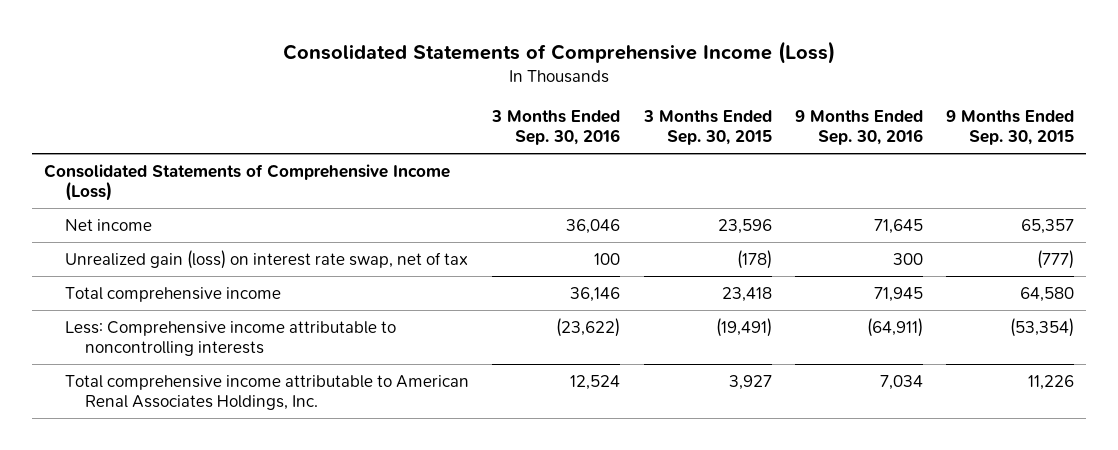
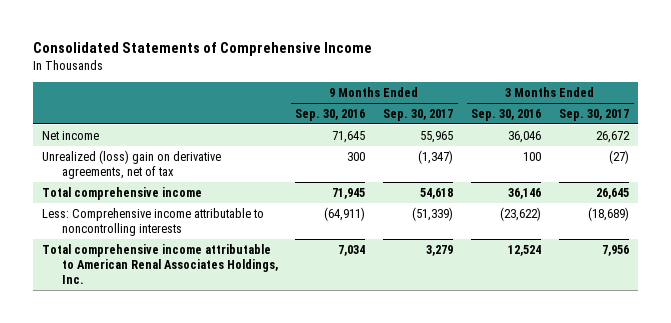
- Consolidated Statements of Comprehensive Income (Loss)
+ Consolidated Statements of Comprehensive Income
- | 3 Months Ended Sep. 30, 2016 | 3 Months Ended Sep. 30, 2015 | 9 Months Ended Sep. 30, 2016 | 9 Months Ended Sep. 30, 2015
+ | 9 Months Ended Sep. 30, 2016 | 9 Months Ended Sep. 30, 2017 | 3 Months Ended Sep. 30, 2016 | 3 Months Ended Sep. 30, 2017
- Consolidated Statements of Comprehensive Income (Loss)
- Unrealized gain (loss) on interest rate swap, net of tax | 100 | (178) | 300 | (777)
+ Unrealized (loss) gain on derivative agreements, net of tax | 300 | (1,347) | 100 | (27)

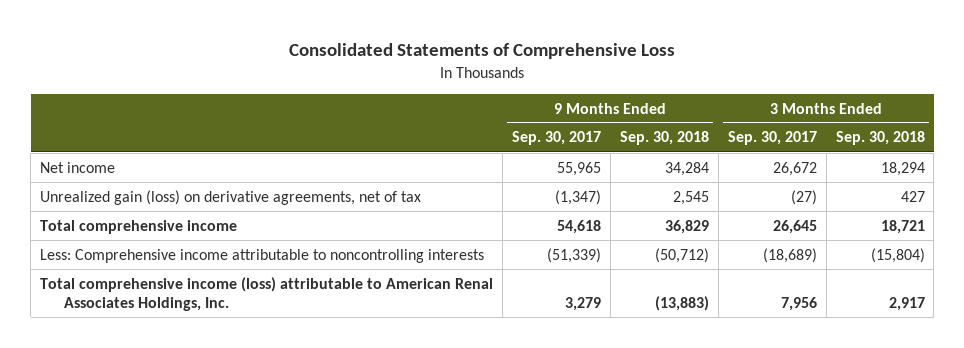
- Consolidated Statements of Comprehensive Income
+ Consolidated Statements of Comprehensive Loss
- | 9 Months Ended Sep. 30, 2016 | 9 Months Ended Sep. 30, 2017 | 3 Months Ended Sep. 30, 2016 | 3 Months Ended Sep. 30, 2017
+ | 9 Months Ended Sep. 30, 2017 | 9 Months Ended Sep. 30, 2018 | 3 Months Ended Sep. 30, 2017 | 3 Months Ended Sep. 30, 2018
- Unrealized (loss) gain on derivative agreements, net of tax | 300 | (1,347) | 100 | (27)
+ Unrealized gain (loss) on derivative agreements, net of tax | (1,347) | 2,545 | (27) | 427
- Total comprehensive income attributable to American Renal Associates Holdings, Inc. | 7,034 | 3,279 | 12,524 | 7,956
+ Total comprehensive income (loss) attributable to American Renal Associates Holdings, Inc. | 3,279 | (13,883) | 7,956 | 2,917

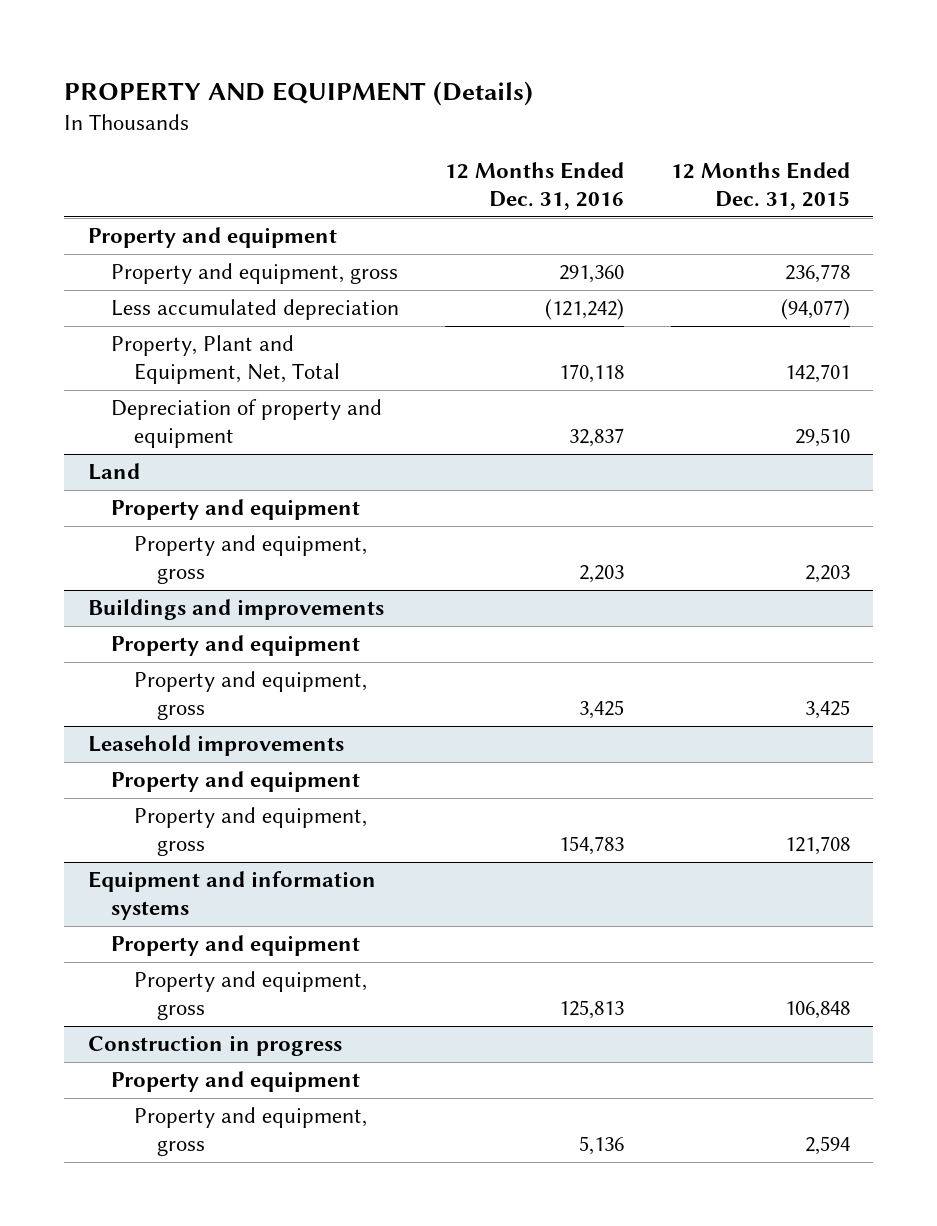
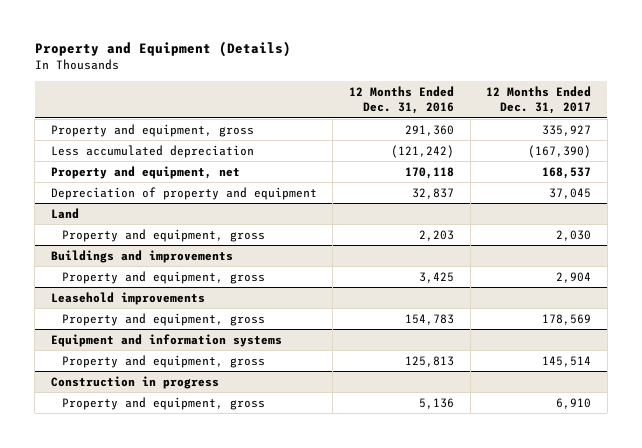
- PROPERTY AND EQUIPMENT (Details)
+ Property and Equipment (Details)
- | 12 Months Ended Dec. 31, 2016 | 12 Months Ended Dec. 31, 2015
+ | 12 Months Ended Dec. 31, 2016 | 12 Months Ended Dec. 31, 2017
- Property and equipment
- Property, Plant and Equipment, Net, Total | 170,118 | 142,701
+ Property and equipment, net | 170,118 | 168,537
@ Land
- Property and equipment
@ Buildings and improvements
- Property and equipment
@ Leasehold improvements
- Property and equipment
@ Equipment and information systems
- Property and equipment
@ Construction in progress
- Property and equipment

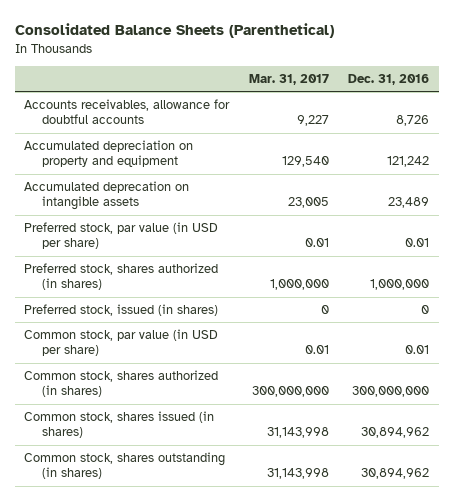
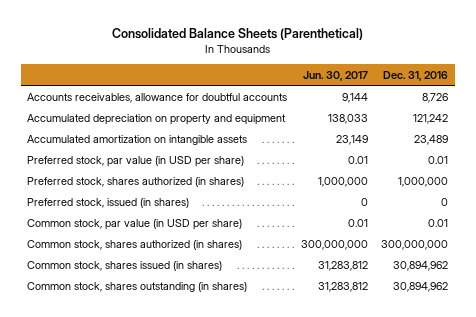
- | Mar. 31, 2017 | Dec. 31, 2016
+ | Jun. 30, 2017 | Dec. 31, 2016
- Accumulated deprecation on intangible assets | 23,005 | 23,489
+ Accumulated amortization on intangible assets | 23,149 | 23,489

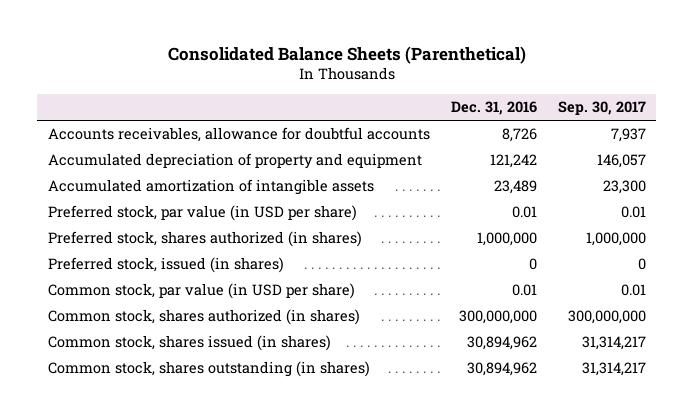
- | Jun. 30, 2017 | Dec. 31, 2016
+ | Dec. 31, 2016 | Sep. 30, 2017
- Accumulated depreciation on property and equipment | 138,033 | 121,242
- Accumulated amortization on intangible assets | 23,149 | 23,489
+ Accumulated depreciation of property and equipment | 121,242 | 146,057
+ Accumulated amortization of intangible assets | 23,489 | 23,300

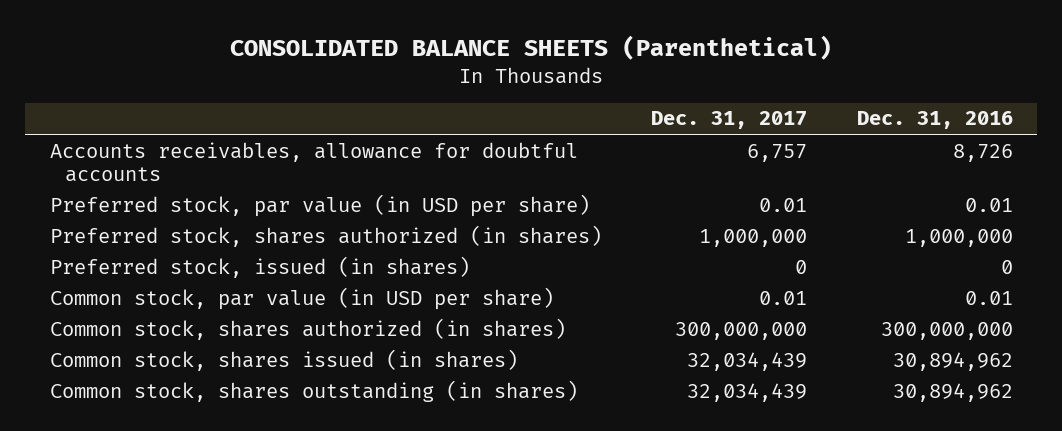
- Consolidated Balance Sheets (Parenthetical)
+ CONSOLIDATED BALANCE SHEETS (Parenthetical)
- | Dec. 31, 2016 | Sep. 30, 2017
+ | Dec. 31, 2017 | Dec. 31, 2016
- Accumulated depreciation of property and equipment | 121,242 | 146,057
- Accumulated amortization of intangible assets | 23,489 | 23,300

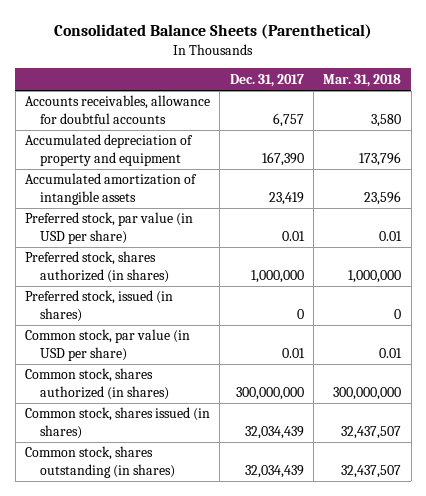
- CONSOLIDATED BALANCE SHEETS (Parenthetical)
+ Consolidated Balance Sheets (Parenthetical)
- | Dec. 31, 2017 | Dec. 31, 2016
+ | Dec. 31, 2017 | Mar. 31, 2018
+ Accumulated depreciation of property and equipment | 167,390 | 173,796
+ Accumulated amortization of intangible assets | 23,419 | 23,596

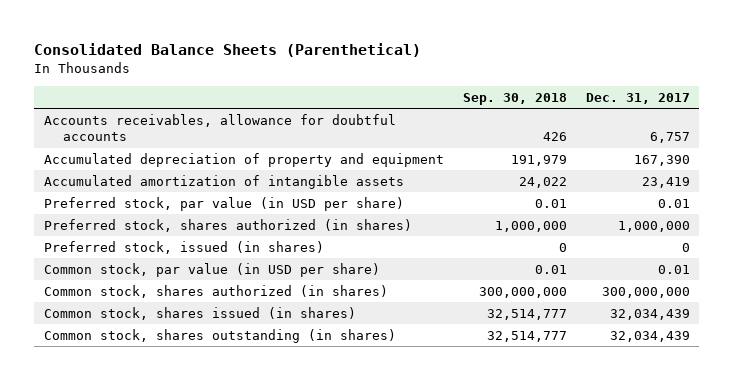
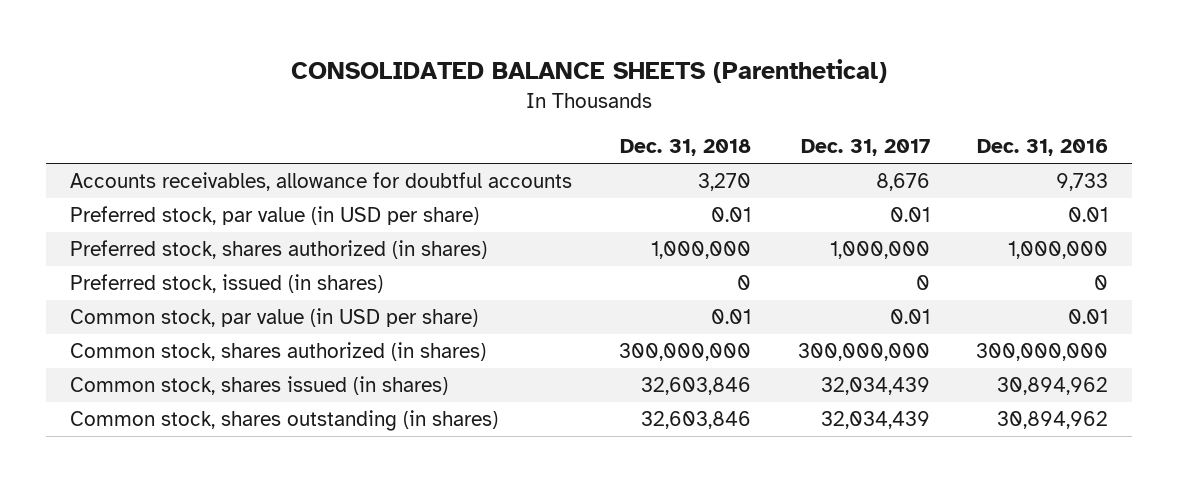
- Consolidated Balance Sheets (Parenthetical)
+ CONSOLIDATED BALANCE SHEETS (Parenthetical)
- | Sep. 30, 2018 | Dec. 31, 2017
+ | Dec. 31, 2018 | Dec. 31, 2017 | Dec. 31, 2016
- Accounts receivables, allowance for doubtful accounts | 426 | 6,757
- Accumulated depreciation of property and equipment | 191,979 | 167,390
- Accumulated amortization of intangible assets | 24,022 | 23,419
+ Accounts receivables, allowance for doubtful accounts | 3,270 | 8,676 | 9,733

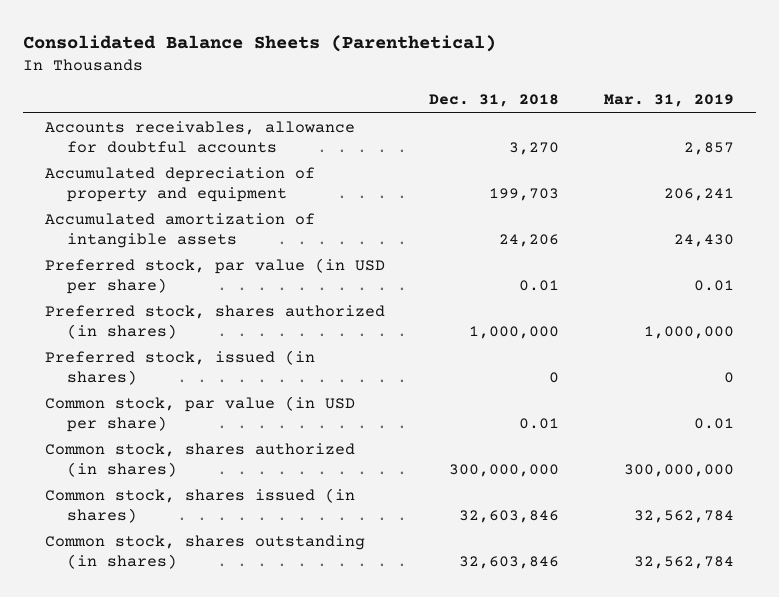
- CONSOLIDATED BALANCE SHEETS (Parenthetical)
+ Consolidated Balance Sheets (Parenthetical)
- | Dec. 31, 2018 | Dec. 31, 2017 | Dec. 31, 2016
+ | Dec. 31, 2018 | Mar. 31, 2019
+ Accumulated depreciation of property and equipment | 199,703 | 206,241
+ Accumulated amortization of intangible assets | 24,206 | 24,430

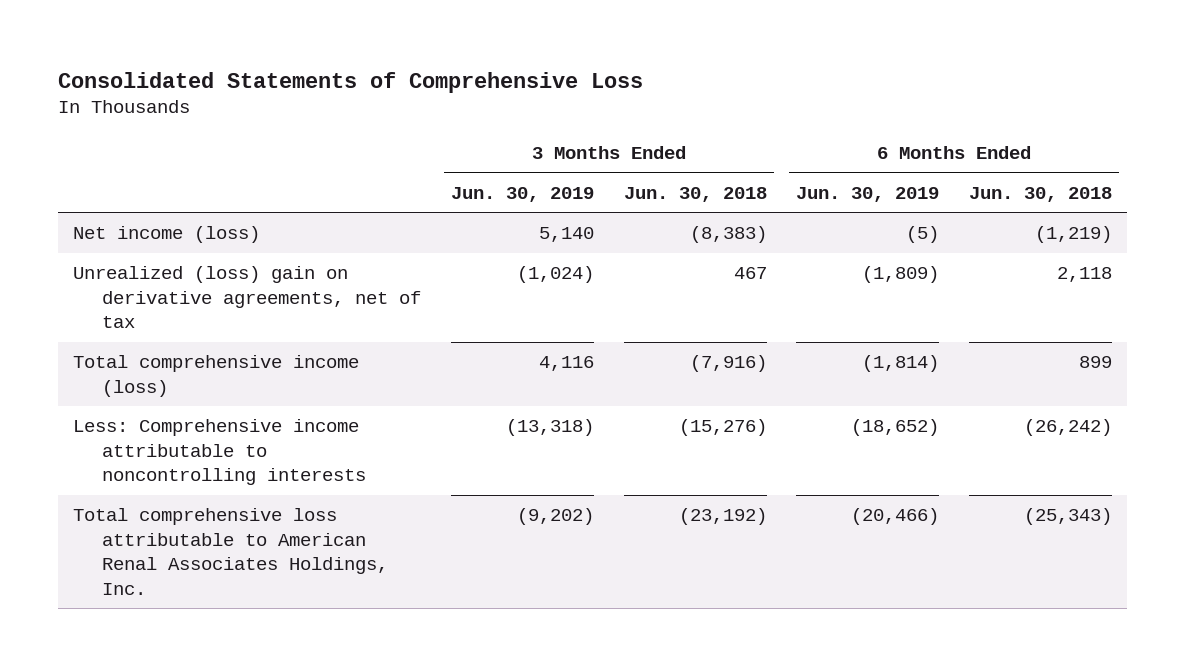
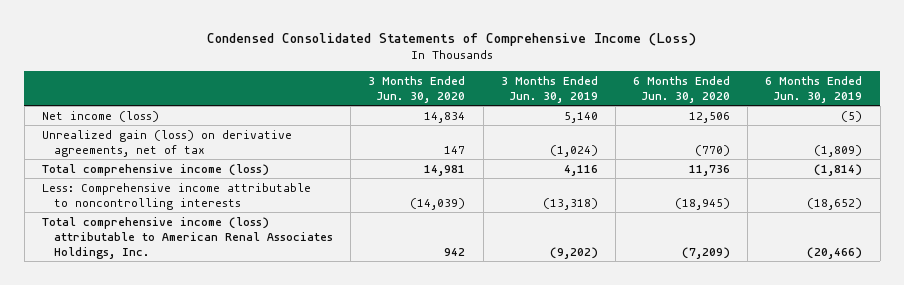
- Consolidated Statements of Comprehensive Loss
+ Condensed Consolidated Statements of Comprehensive Income (Loss)
- | 3 Months Ended Jun. 30, 2019 | 3 Months Ended Jun. 30, 2018 | 6 Months Ended Jun. 30, 2019 | 6 Months Ended Jun. 30, 2018
+ | 3 Months Ended Jun. 30, 2020 | 3 Months Ended Jun. 30, 2019 | 6 Months Ended Jun. 30, 2020 | 6 Months Ended Jun. 30, 2019
- Unrealized (loss) gain on derivative agreements, net of tax | (1,024) | 467 | (1,809) | 2,118
+ Unrealized gain (loss) on derivative agreements, net of tax | 147 | (1,024) | (770) | (1,809)
- Total comprehensive loss attributable to American Renal Associates Holdings, Inc. | (9,202) | (23,192) | (20,466) | (25,343)
+ Total comprehensive income (loss) attributable to American Renal Associates Holdings, Inc. | 942 | (9,202) | (7,209) | (20,466)

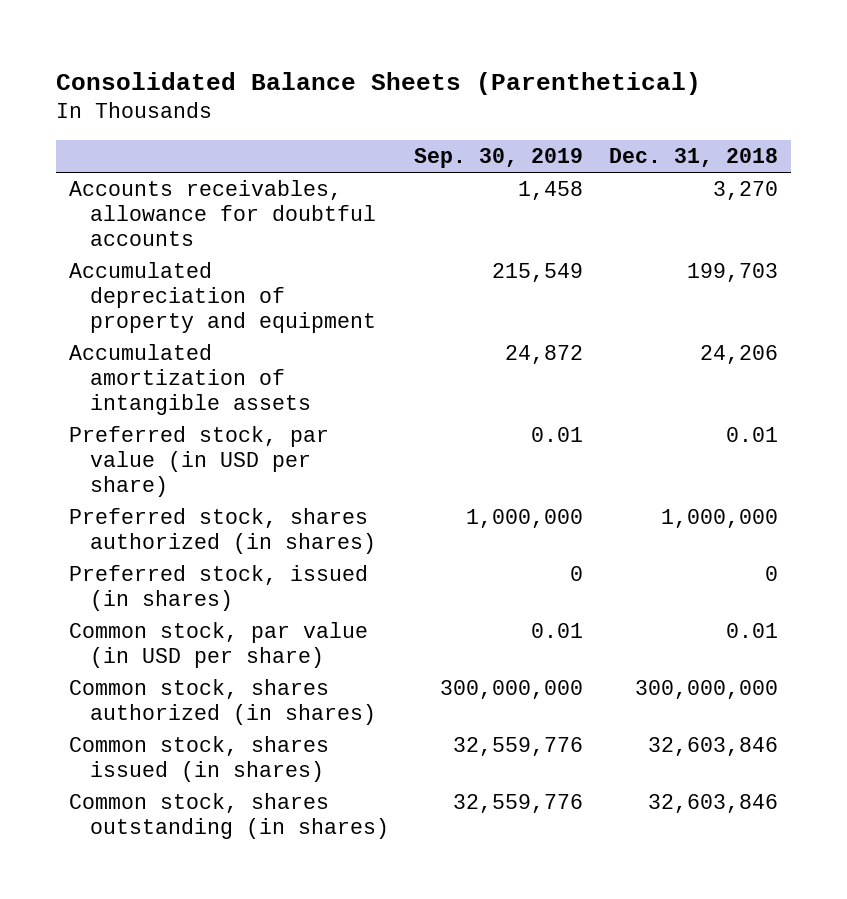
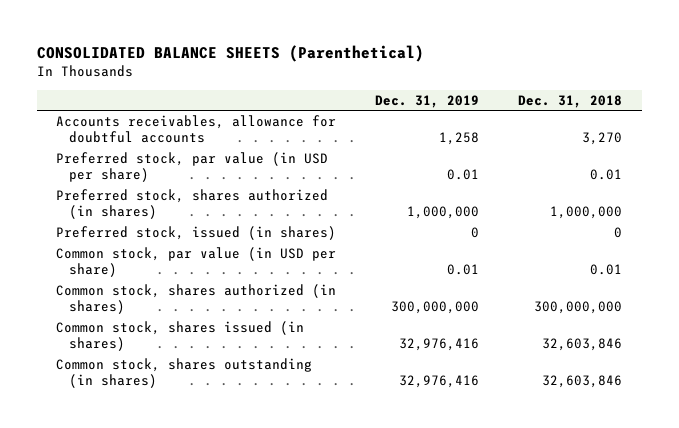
- Consolidated Balance Sheets (Parenthetical)
+ CONSOLIDATED BALANCE SHEETS (Parenthetical)
- | Sep. 30, 2019 | Dec. 31, 2018
+ | Dec. 31, 2019 | Dec. 31, 2018
- Accumulated depreciation of property and equipment | 215,549 | 199,703
- Accumulated amortization of intangible assets | 24,872 | 24,206

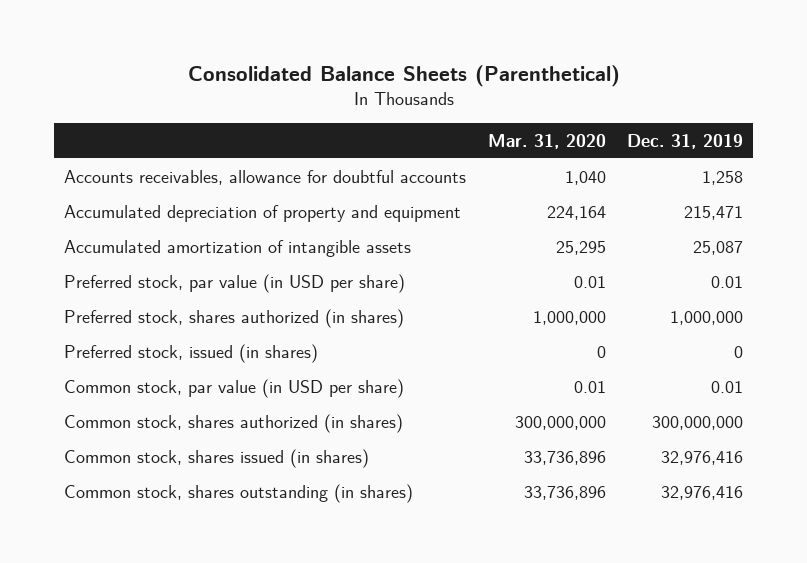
- CONSOLIDATED BALANCE SHEETS (Parenthetical)
+ Consolidated Balance Sheets (Parenthetical)
- | Dec. 31, 2019 | Dec. 31, 2018
+ | Mar. 31, 2020 | Dec. 31, 2019
+ Accumulated depreciation of property and equipment | 224,164 | 215,471
+ Accumulated amortization of intangible assets | 25,295 | 25,087

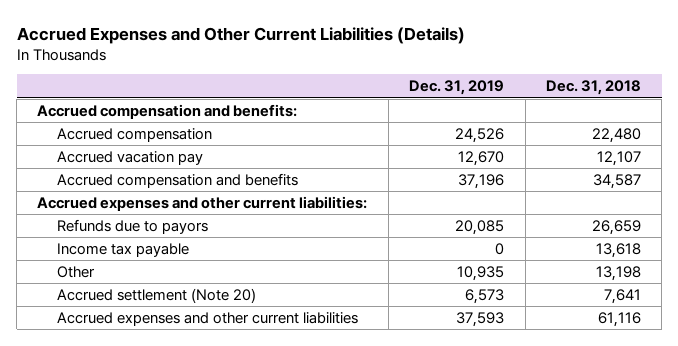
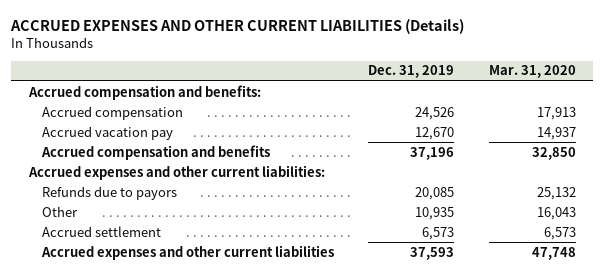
- Accrued Expenses and Other Current Liabilities (Details)
+ ACCRUED EXPENSES AND OTHER CURRENT LIABILITIES (Details)
- | Dec. 31, 2019 | Dec. 31, 2018
+ | Dec. 31, 2019 | Mar. 31, 2020
- Income tax payable | 0 | 13,618
- Accrued settlement (Note 20) | 6,573 | 7,641
+ Accrued settlement | 6,573 | 6,573

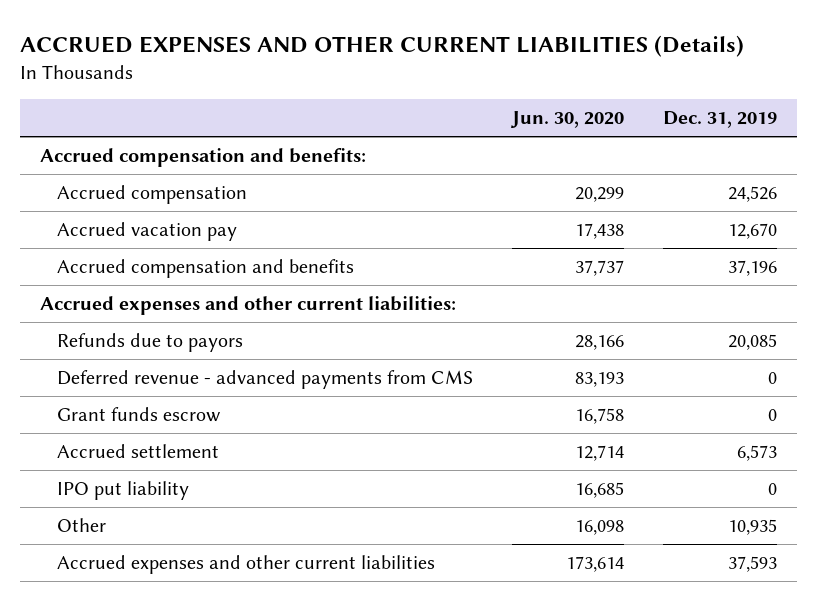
- | Dec. 31, 2019 | Mar. 31, 2020
+ | Jun. 30, 2020 | Dec. 31, 2019
+ Deferred revenue - advanced payments from CMS | 83,193 | 0
+ Grant funds escrow | 16,758 | 0
+ IPO put liability | 16,685 | 0
moved down: Other | 16,098 | 10,935

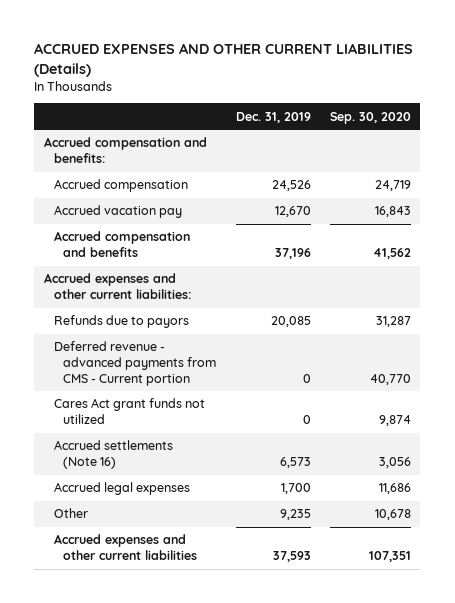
- | Jun. 30, 2020 | Dec. 31, 2019
+ | Dec. 31, 2019 | Sep. 30, 2020
- Deferred revenue - advanced payments from CMS | 83,193 | 0
- Grant funds escrow | 16,758 | 0
- Accrued settlement | 12,714 | 6,573
- IPO put liability | 16,685 | 0
- Other | 16,098 | 10,935
+ Deferred revenue - advanced payments from CMS - Current portion | 0 | 40,770
+ Cares Act grant funds not utilized | 0 | 9,874
+ Accrued settlements (Note 16) | 6,573 | 3,056
+ Accrued legal expenses | 1,700 | 11,686
+ Other | 9,235 | 10,678

